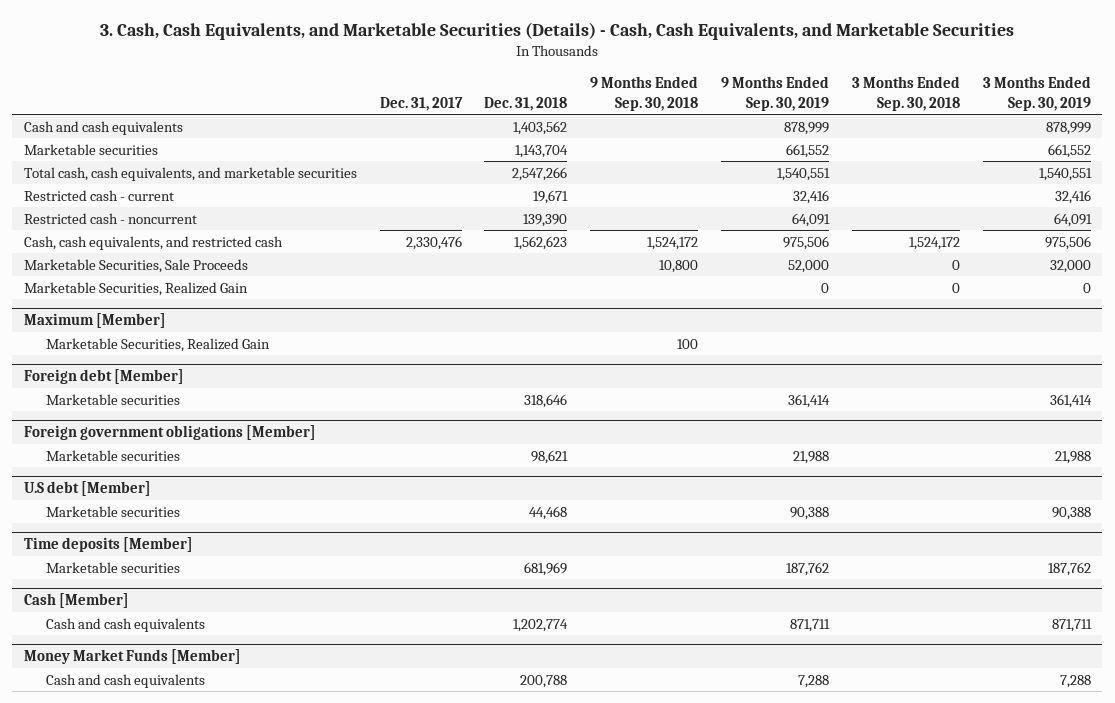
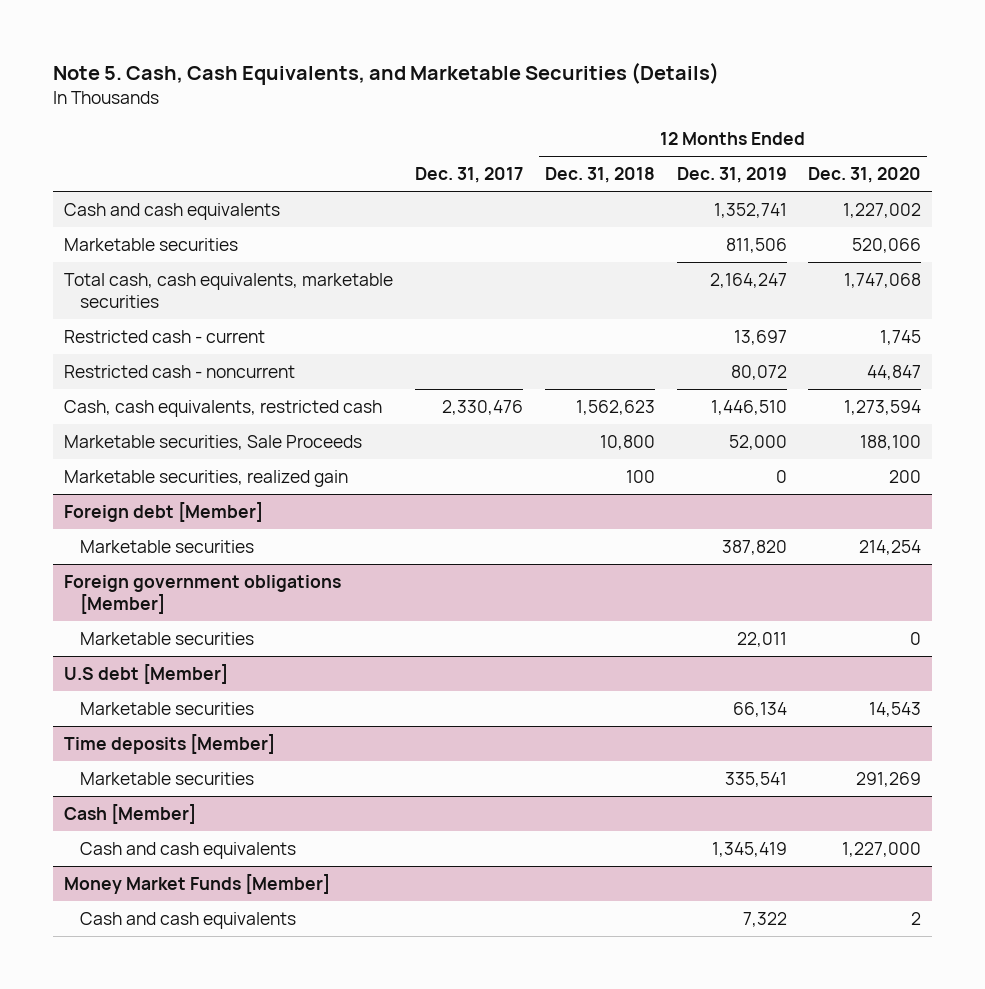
- 3. Cash, Cash Equivalents, and Marketable Securities (Details) - Cash, Cash Equivalents, and Marketable Securities
+ Note 5. Cash, Cash Equivalents, and Marketable Securities (Details)
- | Dec. 31, 2017 | Dec. 31, 2018 | 9 Months Ended Sep. 30, 2018 | 9 Months Ended Sep. 30, 2019 | 3 Months Ended Sep. 30, 2018 | 3 Months Ended Sep. 30, 2019
+ | Dec. 31, 2017 | 12 Months Ended Dec. 31, 2018 | 12 Months Ended Dec. 31, 2019 | 12 Months Ended Dec. 31, 2020
- Total cash, cash equivalents, and marketable securities | | 2,547,266 | | 1,540,551 | | 1,540,551
+ Total cash, cash equivalents, marketable securities | | | 2,164,247 | 1,747,068
- Cash, cash equivalents, and restricted cash | 2,330,476 | 1,562,623 | 1,524,172 | 975,506 | 1,524,172 | 975,506
- Marketable Securities, Sale Proceeds | | | 10,800 | 52,000 | 0 | 32,000
- Marketable Securities, Realized Gain | | | | 0 | 0 | 0
- Maximum [Member]
- Marketable Securities, Realized Gain | | | 100 | | |
+ Cash, cash equivalents, restricted cash | 2,330,476 | 1,562,623 | 1,446,510 | 1,273,594
+ Marketable securities, Sale Proceeds | | 10,800 | 52,000 | 188,100
+ Marketable securities, realized gain | | 100 | 0 | 200

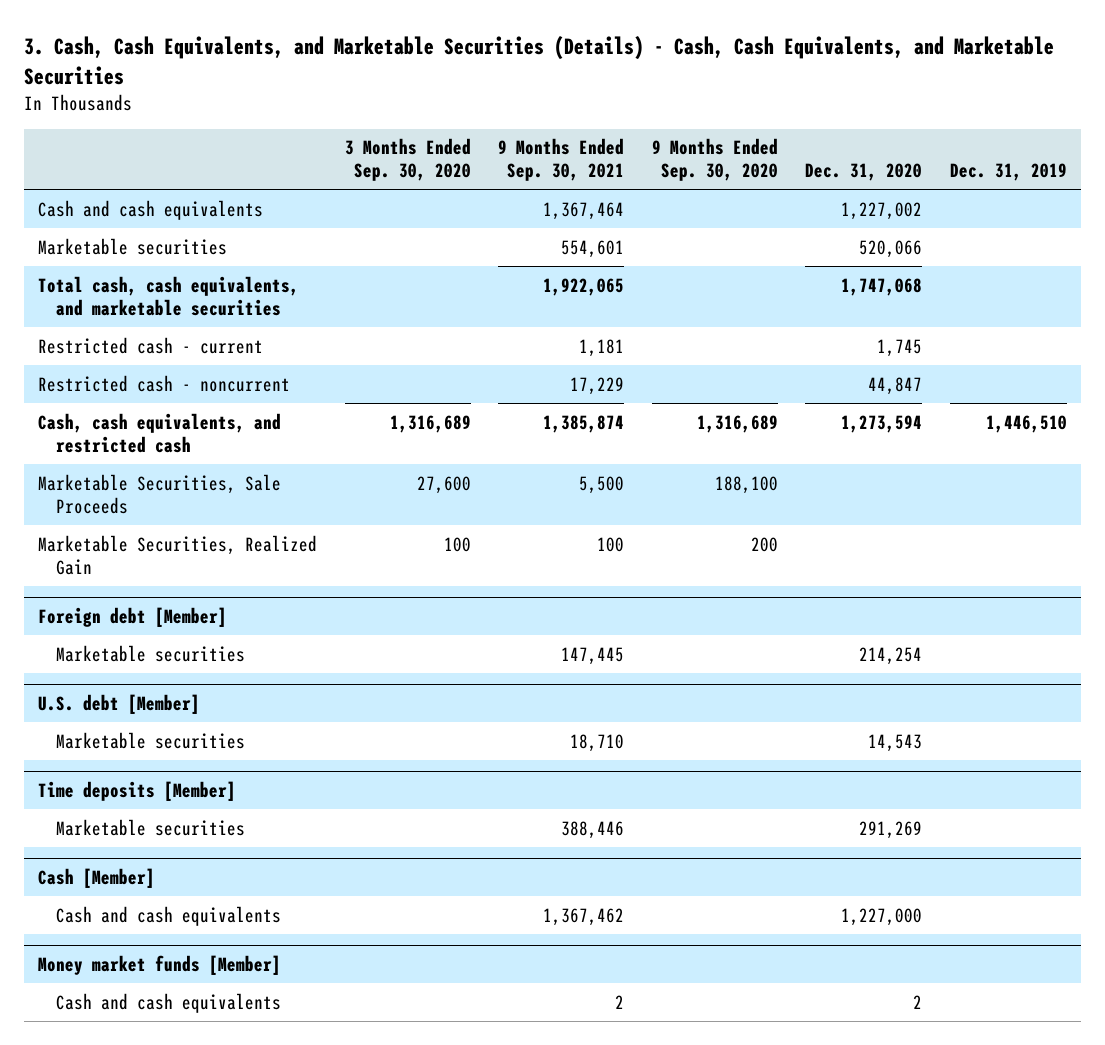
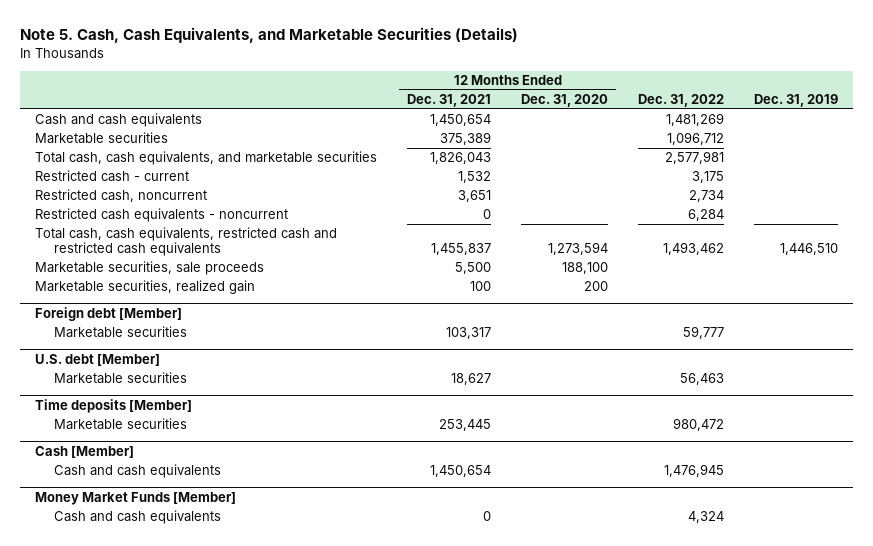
- 3. Cash, Cash Equivalents, and Marketable Securities (Details) - Cash, Cash Equivalents, and Marketable Securities
+ Note 5. Cash, Cash Equivalents, and Marketable Securities (Details)
- | 3 Months Ended Sep. 30, 2020 | 9 Months Ended Sep. 30, 2021 | 9 Months Ended Sep. 30, 2020 | Dec. 31, 2020 | Dec. 31, 2019
+ | 12 Months Ended Dec. 31, 2021 | 12 Months Ended Dec. 31, 2020 | Dec. 31, 2022 | Dec. 31, 2019
- Restricted cash - noncurrent | | 17,229 | | 44,847 |
- Cash, cash equivalents, and restricted cash | 1,316,689 | 1,385,874 | 1,316,689 | 1,273,594 | 1,446,510
- Marketable Securities, Sale Proceeds | 27,600 | 5,500 | 188,100 | |
- Marketable Securities, Realized Gain | 100 | 100 | 200 | |
+ Restricted cash, noncurrent | 3,651 | | 2,734 |
+ Restricted cash equivalents - noncurrent | 0 | | 6,284 |
+ Total cash, cash equivalents, restricted cash and restricted cash equivalents | 1,455,837 | 1,273,594 | 1,493,462 | 1,446,510
+ Marketable securities, sale proceeds | 5,500 | 188,100 | |
+ Marketable securities, realized gain | 100 | 200 | |
- Money market funds [Member]
+ Money Market Funds [Member]

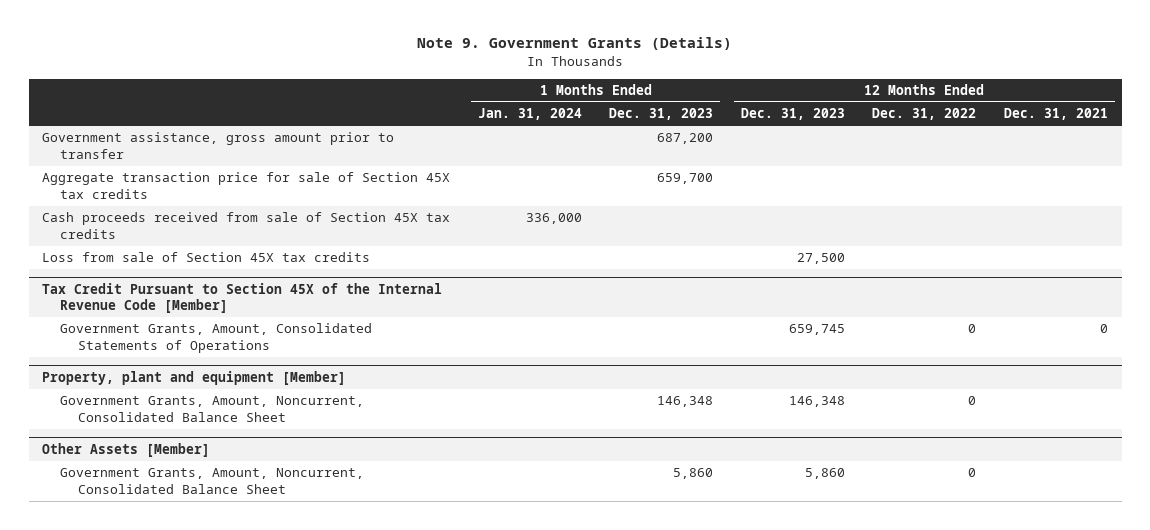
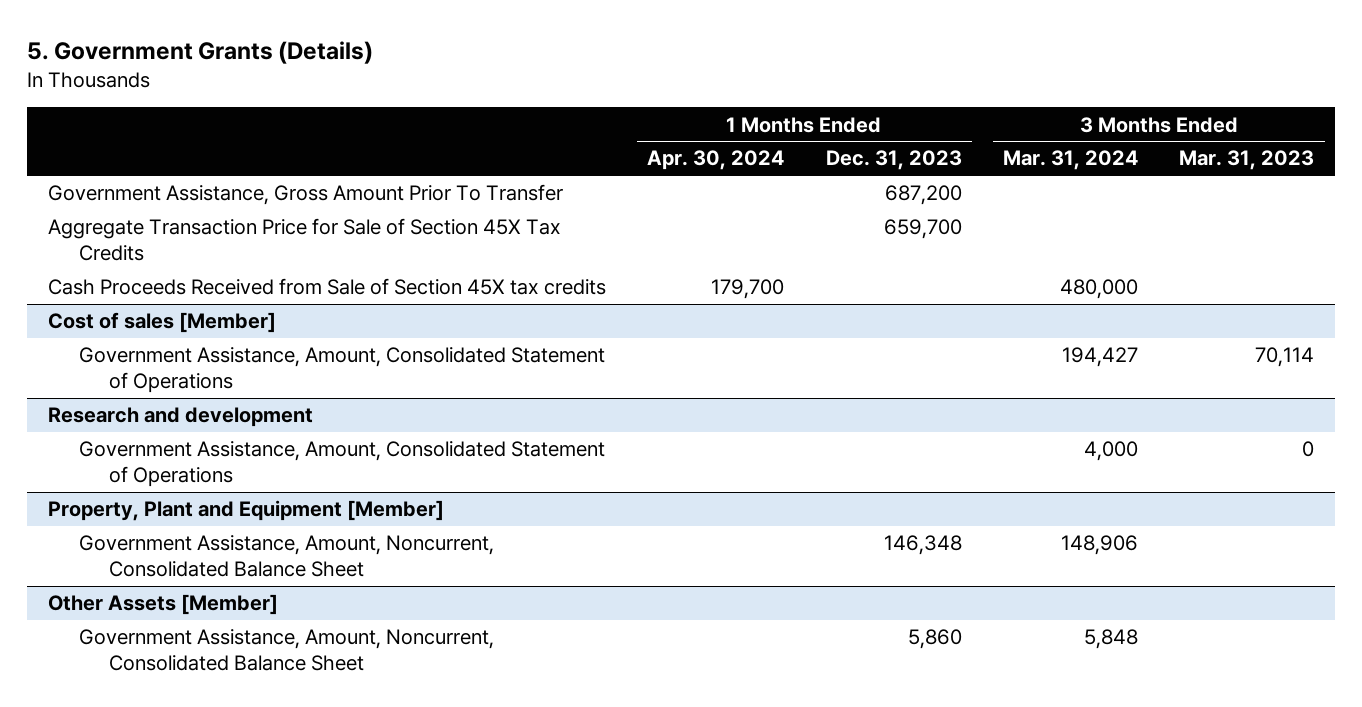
- Note 9. Government Grants (Details)
+ 5. Government Grants (Details)
- | 1 Months Ended Jan. 31, 2024 | 1 Months Ended Dec. 31, 2023 | 12 Months Ended Dec. 31, 2023 | 12 Months Ended Dec. 31, 2022 | 12 Months Ended Dec. 31, 2021
+ | 1 Months Ended Apr. 30, 2024 | 1 Months Ended Dec. 31, 2023 | 3 Months Ended Mar. 31, 2024 | 3 Months Ended Mar. 31, 2023
- Government assistance, gross amount prior to transfer | | 687,200 | | |
- Aggregate transaction price for sale of Section 45X tax credits | | 659,700 | | |
- Cash proceeds received from sale of Section 45X tax credits | 336,000 | | | |
- Loss from sale of Section 45X tax credits | | | 27,500 | |
- Tax Credit Pursuant to Section 45X of the Internal Revenue Code [Member]
- Government Grants, Amount, Consolidated Statements of Operations | | | 659,745 | 0 | 0
- Property, plant and equipment [Member]
- Government Grants, Amount, Noncurrent, Consolidated Balance Sheet | | 146,348 | 146,348 | 0 |
+ Government Assistance, Gross Amount Prior To Transfer | | 687,200 | |
+ Aggregate Transaction Price for Sale of Section 45X Tax Credits | | 659,700 | |
+ Cash Proceeds Received from Sale of Section 45X tax credits | 179,700 | | 480,000 |
+ Cost of sales [Member]
+ Government Assistance, Amount, Consolidated Statement of Operations | | | 194,427 | 70,114
+ Research and development
+ Government Assistance, Amount, Consolidated Statement of Operations | | | 4,000 | 0
+ Property, Plant and Equipment [Member]
+ Government Assistance, Amount, Noncurrent, Consolidated Balance Sheet | | 146,348 | 148,906 |
@ Other Assets [Member]
- Government Grants, Amount, Noncurrent, Consolidated Balance Sheet | | 5,860 | 5,860 | 0 |
+ Government Assistance, Amount, Noncurrent, Consolidated Balance Sheet | | 5,860 | 5,848 |

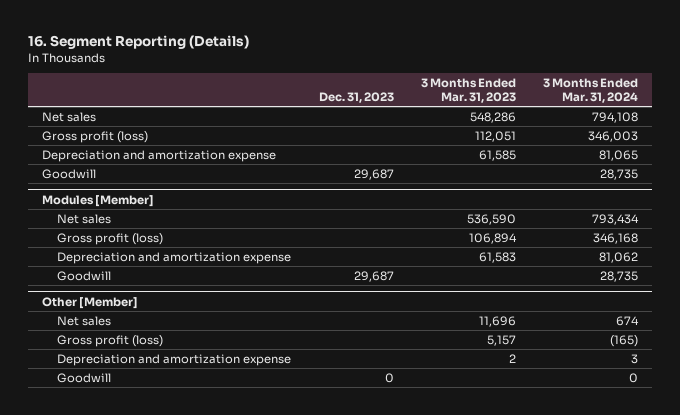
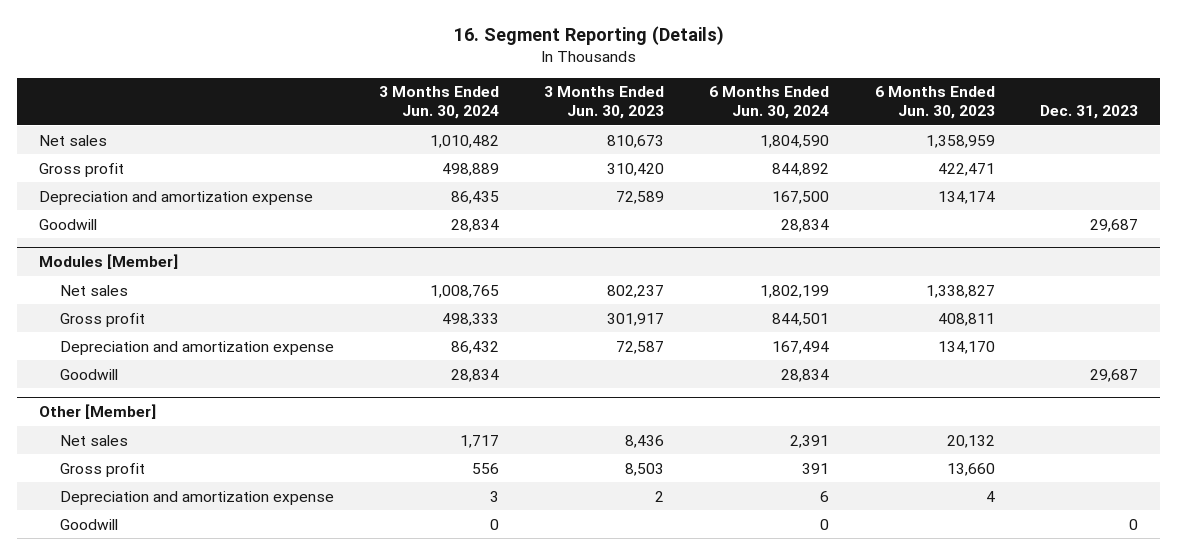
- | Dec. 31, 2023 | 3 Months Ended Mar. 31, 2023 | 3 Months Ended Mar. 31, 2024
+ | 3 Months Ended Jun. 30, 2024 | 3 Months Ended Jun. 30, 2023 | 6 Months Ended Jun. 30, 2024 | 6 Months Ended Jun. 30, 2023 | Dec. 31, 2023
- Gross profit (loss) | | 112,051 | 346,003
+ Gross profit | 498,889 | 310,420 | 844,892 | 422,471 |
@ Modules [Member]
- Gross profit (loss) | | 106,894 | 346,168
+ Gross profit | 498,333 | 301,917 | 844,501 | 408,811 |
@ Other [Member]
- Gross profit (loss) | | 5,157 | (165)
+ Gross profit | 556 | 8,503 | 391 | 13,660 |

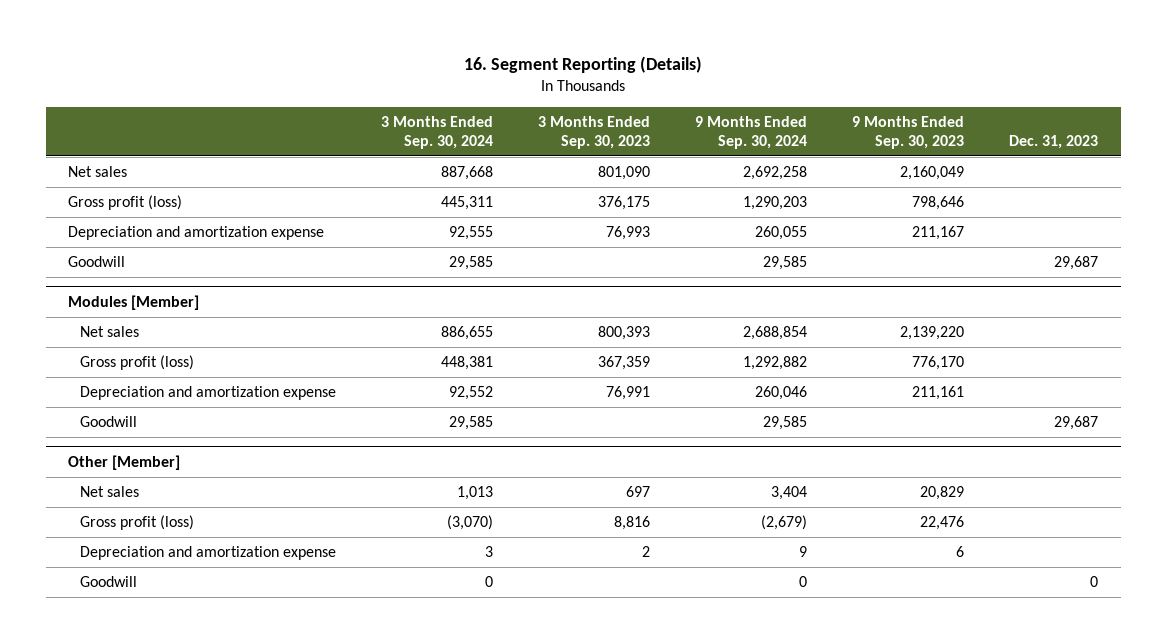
- | 3 Months Ended Jun. 30, 2024 | 3 Months Ended Jun. 30, 2023 | 6 Months Ended Jun. 30, 2024 | 6 Months Ended Jun. 30, 2023 | Dec. 31, 2023
+ | 3 Months Ended Sep. 30, 2024 | 3 Months Ended Sep. 30, 2023 | 9 Months Ended Sep. 30, 2024 | 9 Months Ended Sep. 30, 2023 | Dec. 31, 2023
- Gross profit | 498,889 | 310,420 | 844,892 | 422,471 |
+ Gross profit (loss) | 445,311 | 376,175 | 1,290,203 | 798,646 |
@ Modules [Member]
- Gross profit | 498,333 | 301,917 | 844,501 | 408,811 |
+ Gross profit (loss) | 448,381 | 367,359 | 1,292,882 | 776,170 |
@ Other [Member]
- Gross profit | 556 | 8,503 | 391 | 13,660 |
+ Gross profit (loss) | (3,070) | 8,816 | (2,679) | 22,476 |

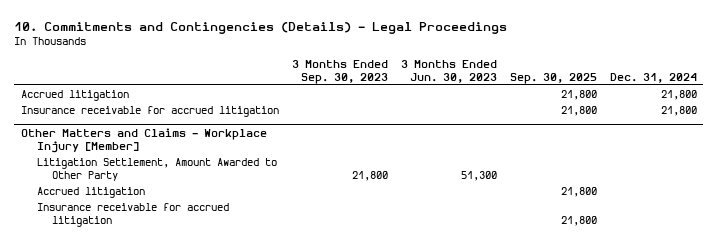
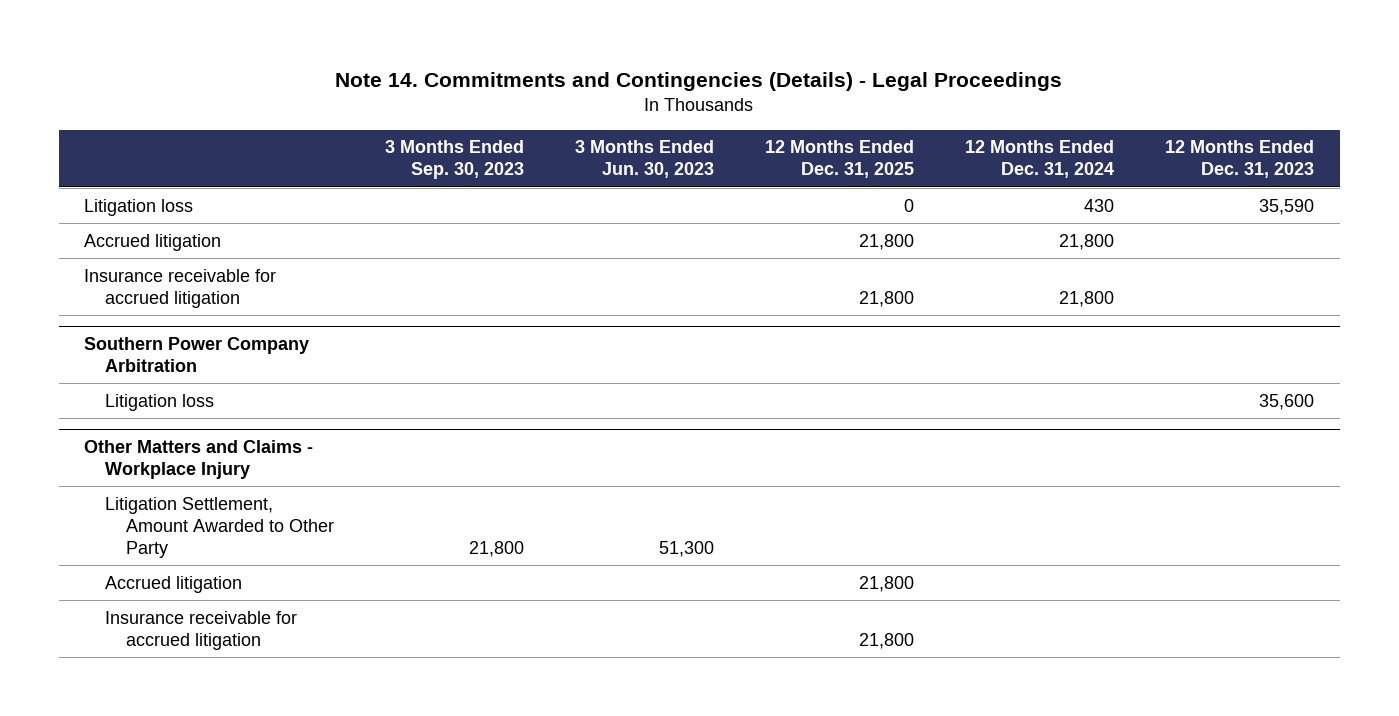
- 10. Commitments and Contingencies (Details) - Legal Proceedings
+ Note 14. Commitments and Contingencies (Details) - Legal Proceedings
- | 3 Months Ended Sep. 30, 2023 | 3 Months Ended Jun. 30, 2023 | Sep. 30, 2025 | Dec. 31, 2024
+ | 3 Months Ended Sep. 30, 2023 | 3 Months Ended Jun. 30, 2023 | 12 Months Ended Dec. 31, 2025 | 12 Months Ended Dec. 31, 2024 | 12 Months Ended Dec. 31, 2023
+ Litigation loss | | | 0 | 430 | 35,590
- Other Matters and Claims - Workplace Injury [Member]
+ Southern Power Company Arbitration
+ Litigation loss | | | | | 35,600
+ Other Matters and Claims - Workplace Injury

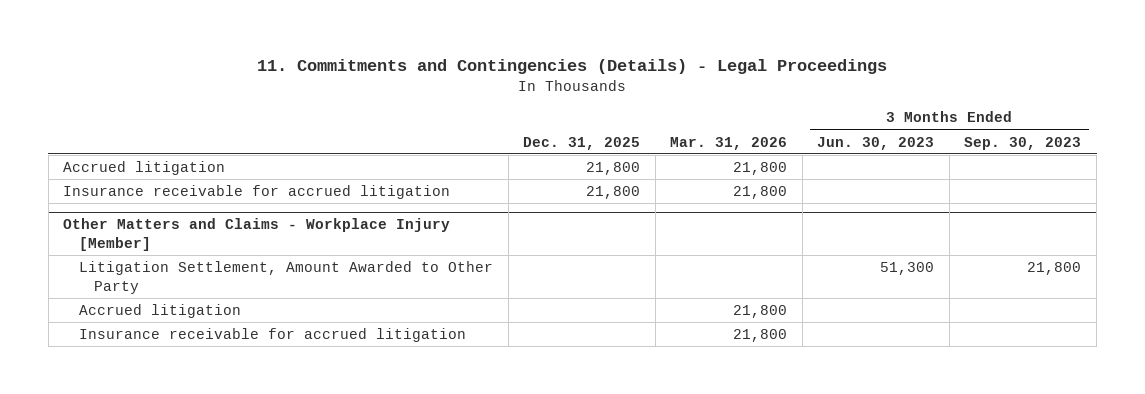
- Note 14. Commitments and Contingencies (Details) - Legal Proceedings
+ 11. Commitments and Contingencies (Details) - Legal Proceedings
- | 3 Months Ended Sep. 30, 2023 | 3 Months Ended Jun. 30, 2023 | 12 Months Ended Dec. 31, 2025 | 12 Months Ended Dec. 31, 2024 | 12 Months Ended Dec. 31, 2023
+ | Dec. 31, 2025 | Mar. 31, 2026 | 3 Months Ended Jun. 30, 2023 | 3 Months Ended Sep. 30, 2023
- Litigation loss | | | 0 | 430 | 35,590
- Southern Power Company Arbitration
- Litigation loss | | | | | 35,600
- Other Matters and Claims - Workplace Injury
+ Other Matters and Claims - Workplace Injury [Member]

